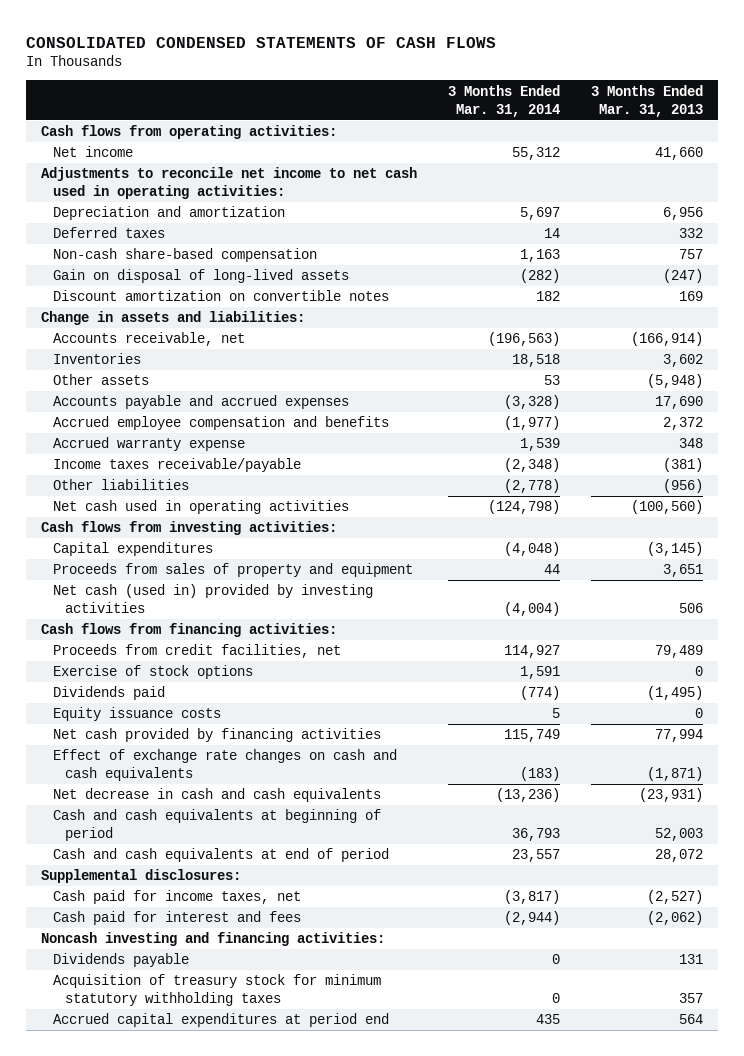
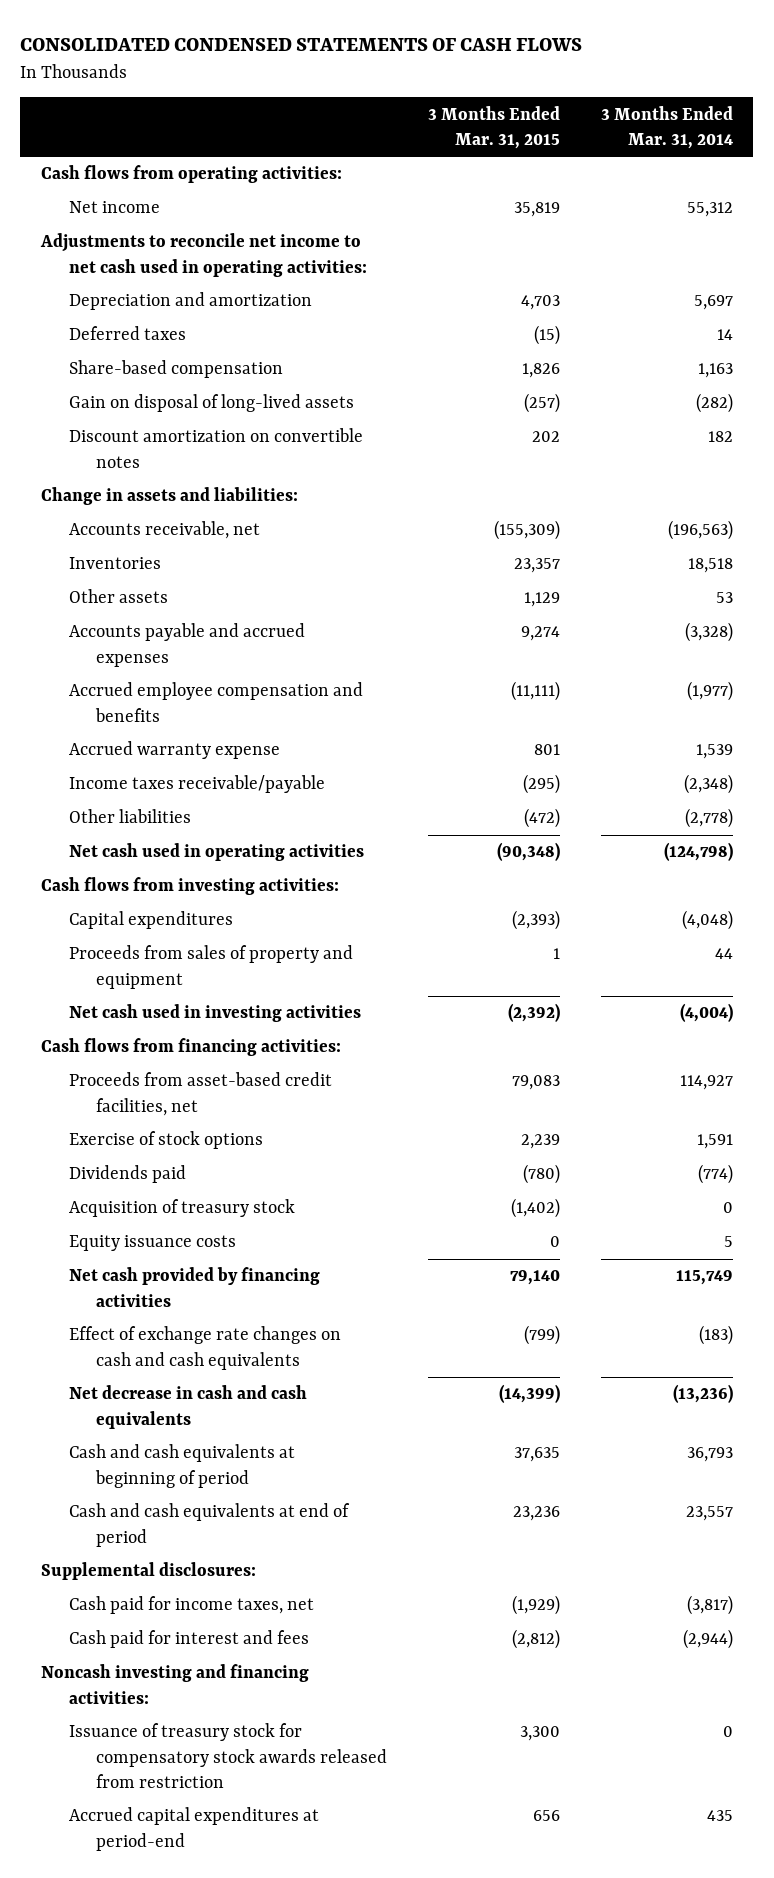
- | 3 Months Ended Mar. 31, 2014 | 3 Months Ended Mar. 31, 2013
+ | 3 Months Ended Mar. 31, 2015 | 3 Months Ended Mar. 31, 2014
- Non-cash share-based compensation | 1,163 | 757
+ Share-based compensation | 1,826 | 1,163
- Net cash (used in) provided by investing activities | (4,004) | 506
+ Net cash used in investing activities | (2,392) | (4,004)
- Proceeds from credit facilities, net | 114,927 | 79,489
+ Proceeds from asset-based credit facilities, net | 79,083 | 114,927
+ Acquisition of treasury stock | (1,402) | 0
- Dividends payable | 0 | 131
- Acquisition of treasury stock for minimum statutory withholding taxes | 0 | 357
- Accrued capital expenditures at period end | 435 | 564
+ Issuance of treasury stock for compensatory stock awards released from restriction | 3,300 | 0
+ Accrued capital expenditures at period-end | 656 | 435

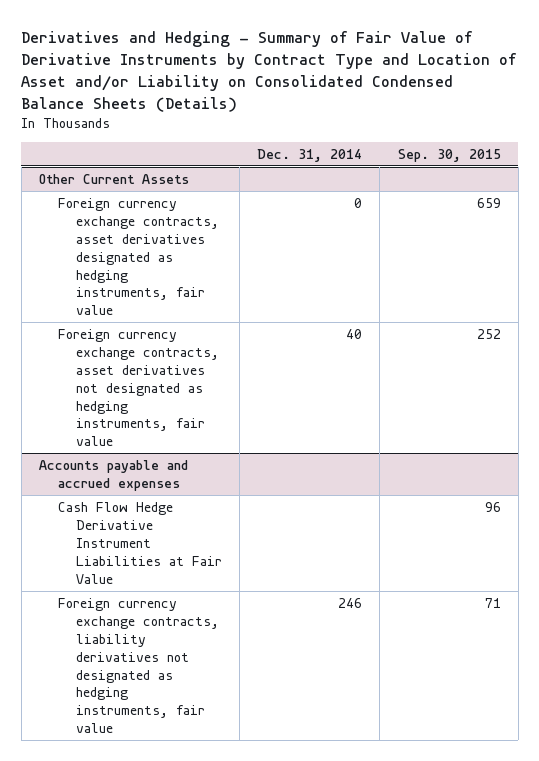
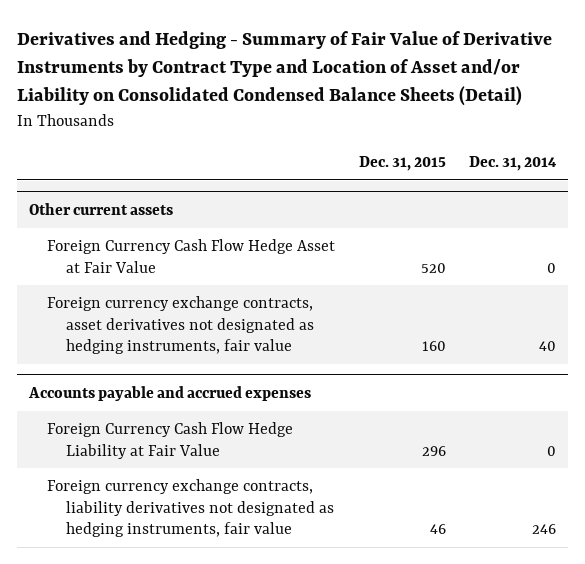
- Derivatives and Hedging - Summary of Fair Value of Derivative Instruments by Contract Type and Location of Asset and/or Liability on Consolidated Condensed Balance Sheets (Details)
+ Derivatives and Hedging - Summary of Fair Value of Derivative Instruments by Contract Type and Location of Asset and/or Liability on Consolidated Condensed Balance Sheets (Detail)
- | Dec. 31, 2014 | Sep. 30, 2015
+ | Dec. 31, 2015 | Dec. 31, 2014
- Other Current Assets
- Foreign currency exchange contracts, asset derivatives designated as hedging instruments, fair value | 0 | 659
+ Other current assets
+ Foreign Currency Cash Flow Hedge Asset at Fair Value | 520 | 0
@ Accounts payable and accrued expenses
- Cash Flow Hedge Derivative Instrument Liabilities at Fair Value | | 96
+ Foreign Currency Cash Flow Hedge Liability at Fair Value | 296 | 0

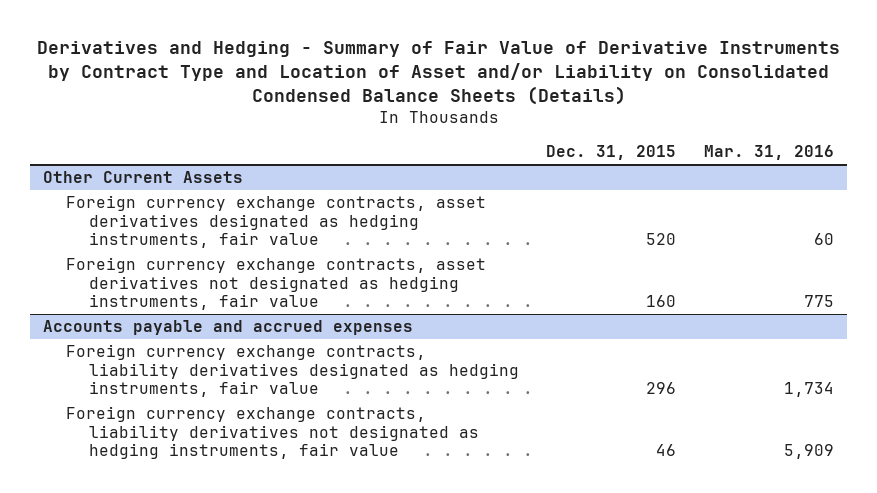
- Derivatives and Hedging - Summary of Fair Value of Derivative Instruments by Contract Type and Location of Asset and/or Liability on Consolidated Condensed Balance Sheets (Detail)
+ Derivatives and Hedging - Summary of Fair Value of Derivative Instruments by Contract Type and Location of Asset and/or Liability on Consolidated Condensed Balance Sheets (Details)
- | Dec. 31, 2015 | Dec. 31, 2014
+ | Dec. 31, 2015 | Mar. 31, 2016
- Other current assets
- Foreign Currency Cash Flow Hedge Asset at Fair Value | 520 | 0
+ Other Current Assets
+ Foreign currency exchange contracts, asset derivatives designated as hedging instruments, fair value | 520 | 60
@ Accounts payable and accrued expenses
- Foreign Currency Cash Flow Hedge Liability at Fair Value | 296 | 0
+ Foreign currency exchange contracts, liability derivatives designated as hedging instruments, fair value | 296 | 1,734

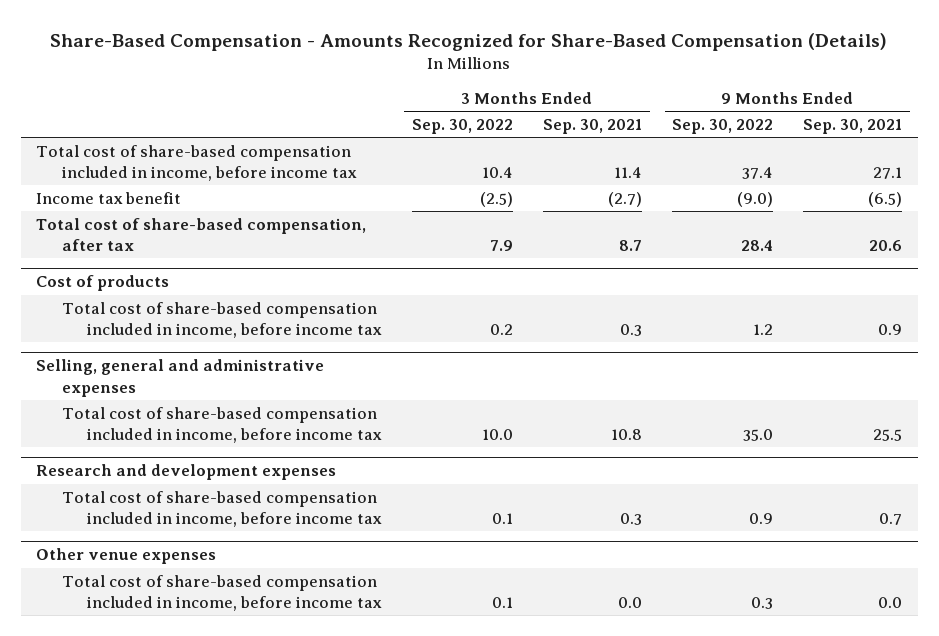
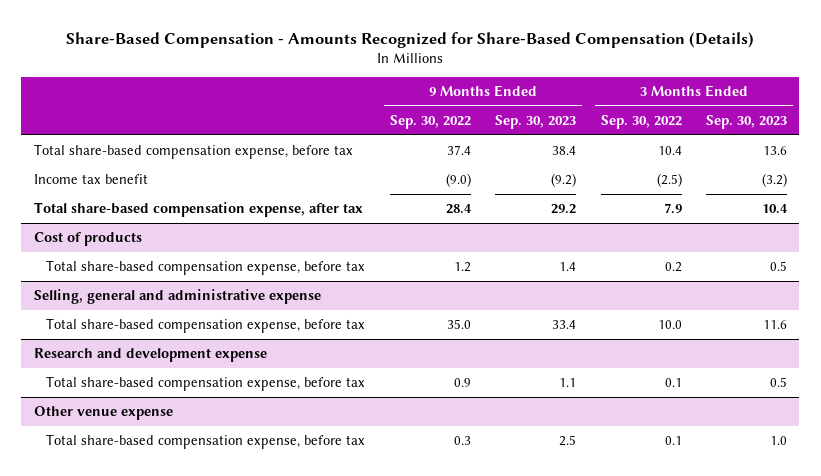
- | 3 Months Ended Sep. 30, 2022 | 3 Months Ended Sep. 30, 2021 | 9 Months Ended Sep. 30, 2022 | 9 Months Ended Sep. 30, 2021
+ | 9 Months Ended Sep. 30, 2022 | 9 Months Ended Sep. 30, 2023 | 3 Months Ended Sep. 30, 2022 | 3 Months Ended Sep. 30, 2023
- Total cost of share-based compensation included in income, before income tax | 10.4 | 11.4 | 37.4 | 27.1
+ Total share-based compensation expense, before tax | 37.4 | 38.4 | 10.4 | 13.6
- Total cost of share-based compensation, after tax | 7.9 | 8.7 | 28.4 | 20.6
+ Total share-based compensation expense, after tax | 28.4 | 29.2 | 7.9 | 10.4
@ Cost of products
- Total cost of share-based compensation included in income, before income tax | 0.2 | 0.3 | 1.2 | 0.9
- Selling, general and administrative expenses
- Total cost of share-based compensation included in income, before income tax | 10.0 | 10.8 | 35.0 | 25.5
- Research and development expenses
- Total cost of share-based compensation included in income, before income tax | 0.1 | 0.3 | 0.9 | 0.7
- Other venue expenses
- Total cost of share-based compensation included in income, before income tax | 0.1 | 0.0 | 0.3 | 0.0
@ Cost of products
+ Total share-based compensation expense, before tax | 1.2 | 1.4 | 0.2 | 0.5
+ Selling, general and administrative expense
+ Total share-based compensation expense, before tax | 35.0 | 33.4 | 10.0 | 11.6
+ Research and development expense
+ Total share-based compensation expense, before tax | 0.9 | 1.1 | 0.1 | 0.5
+ Other venue expense
+ Total share-based compensation expense, before tax | 0.3 | 2.5 | 0.1 | 1.0

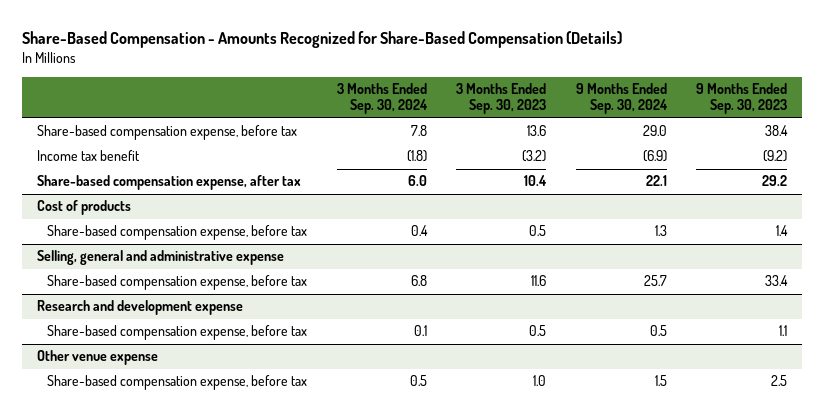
- | 9 Months Ended Sep. 30, 2022 | 9 Months Ended Sep. 30, 2023 | 3 Months Ended Sep. 30, 2022 | 3 Months Ended Sep. 30, 2023
+ | 3 Months Ended Sep. 30, 2024 | 3 Months Ended Sep. 30, 2023 | 9 Months Ended Sep. 30, 2024 | 9 Months Ended Sep. 30, 2023
- Total share-based compensation expense, before tax | 37.4 | 38.4 | 10.4 | 13.6
+ Share-based compensation expense, before tax | 7.8 | 13.6 | 29.0 | 38.4
- Total share-based compensation expense, after tax | 28.4 | 29.2 | 7.9 | 10.4
+ Share-based compensation expense, after tax | 6.0 | 10.4 | 22.1 | 29.2
@ Cost of products
- Total share-based compensation expense, before tax | 1.2 | 1.4 | 0.2 | 0.5
+ Share-based compensation expense, before tax | 0.4 | 0.5 | 1.3 | 1.4
@ Selling, general and administrative expense
- Total share-based compensation expense, before tax | 35.0 | 33.4 | 10.0 | 11.6
+ Share-based compensation expense, before tax | 6.8 | 11.6 | 25.7 | 33.4
@ Research and development expense
- Total share-based compensation expense, before tax | 0.9 | 1.1 | 0.1 | 0.5
+ Share-based compensation expense, before tax | 0.1 | 0.5 | 0.5 | 1.1
@ Other venue expense
- Total share-based compensation expense, before tax | 0.3 | 2.5 | 0.1 | 1.0
+ Share-based compensation expense, before tax | 0.5 | 1.0 | 1.5 | 2.5

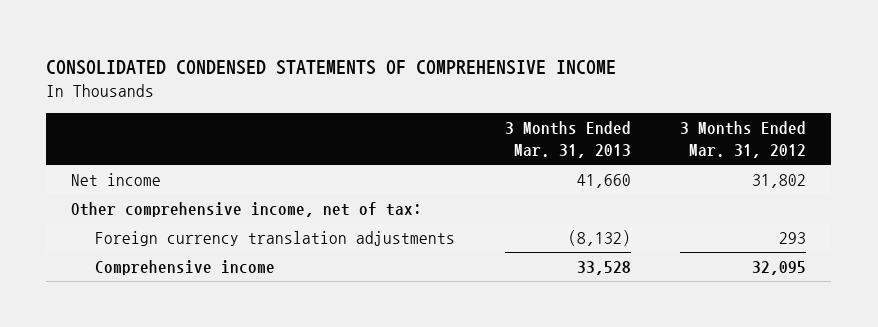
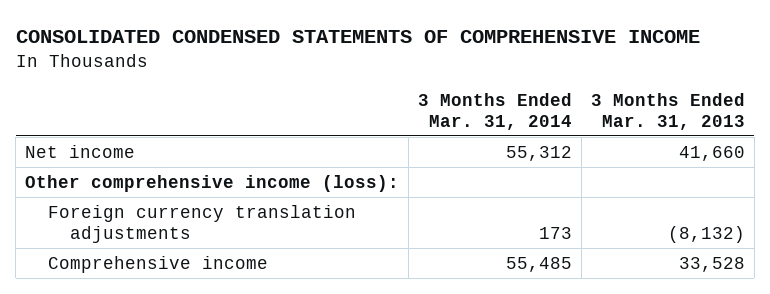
- | 3 Months Ended Mar. 31, 2013 | 3 Months Ended Mar. 31, 2012
+ | 3 Months Ended Mar. 31, 2014 | 3 Months Ended Mar. 31, 2013
- Other comprehensive income, net of tax:
+ Other comprehensive income (loss):

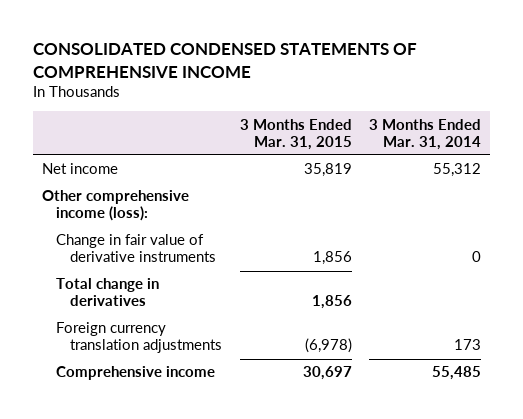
- | 3 Months Ended Mar. 31, 2014 | 3 Months Ended Mar. 31, 2013
+ | 3 Months Ended Mar. 31, 2015 | 3 Months Ended Mar. 31, 2014
+ Change in fair value of derivative instruments | 1,856 | 0
+ Total change in derivatives | 1,856 |

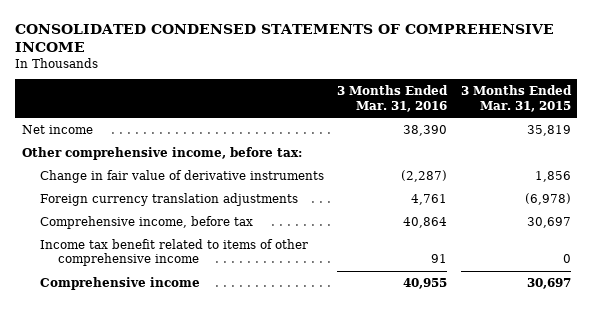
- | 3 Months Ended Mar. 31, 2015 | 3 Months Ended Mar. 31, 2014
+ | 3 Months Ended Mar. 31, 2016 | 3 Months Ended Mar. 31, 2015
- Other comprehensive income (loss):
+ Other comprehensive income, before tax:
- Total change in derivatives | 1,856 |
+ Comprehensive income, before tax | 40,864 | 30,697
+ Income tax benefit related to items of other comprehensive income | 91 | 0

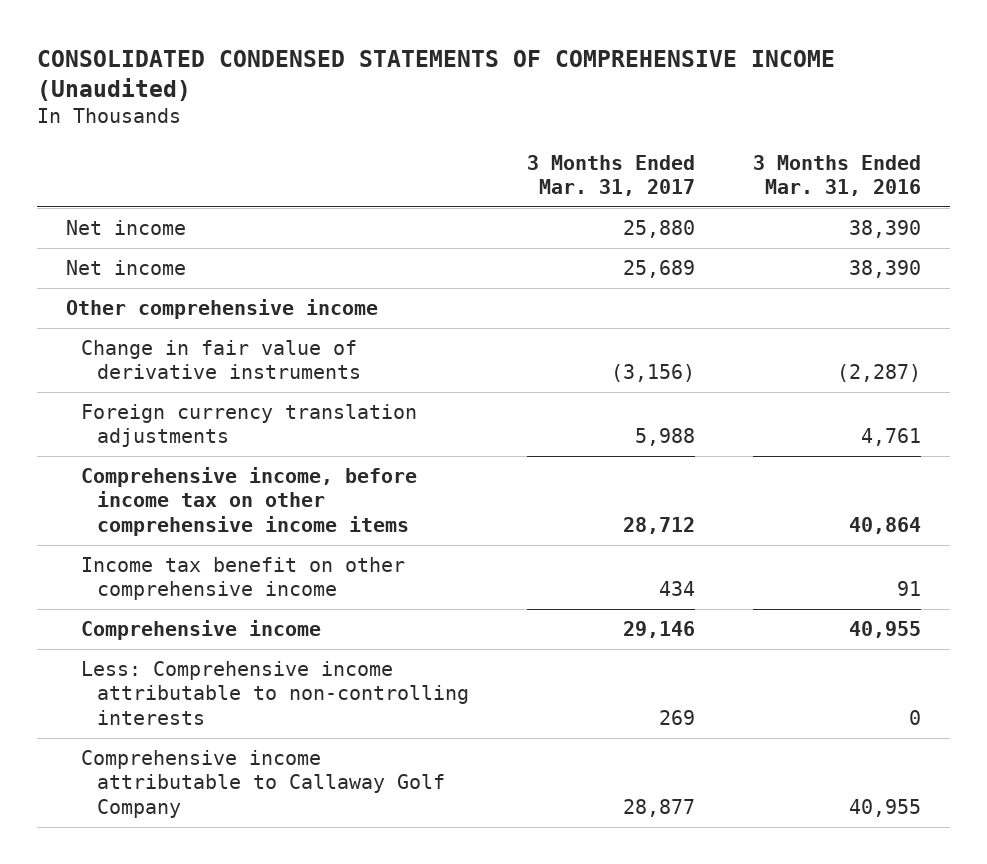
- CONSOLIDATED CONDENSED STATEMENTS OF COMPREHENSIVE INCOME
+ CONSOLIDATED CONDENSED STATEMENTS OF COMPREHENSIVE INCOME (Unaudited)
- | 3 Months Ended Mar. 31, 2016 | 3 Months Ended Mar. 31, 2015
+ | 3 Months Ended Mar. 31, 2017 | 3 Months Ended Mar. 31, 2016
- Other comprehensive income, before tax:
+ Net income | 25,689 | 38,390
+ Other comprehensive income
- Comprehensive income, before tax | 40,864 | 30,697
- Income tax benefit related to items of other comprehensive income | 91 | 0
+ Comprehensive income, before income tax on other comprehensive income items | 28,712 | 40,864
+ Income tax benefit on other comprehensive income | 434 | 91
+ Less: Comprehensive income attributable to non-controlling interests | 269 | 0
+ Comprehensive income attributable to Callaway Golf Company | 28,877 | 40,955

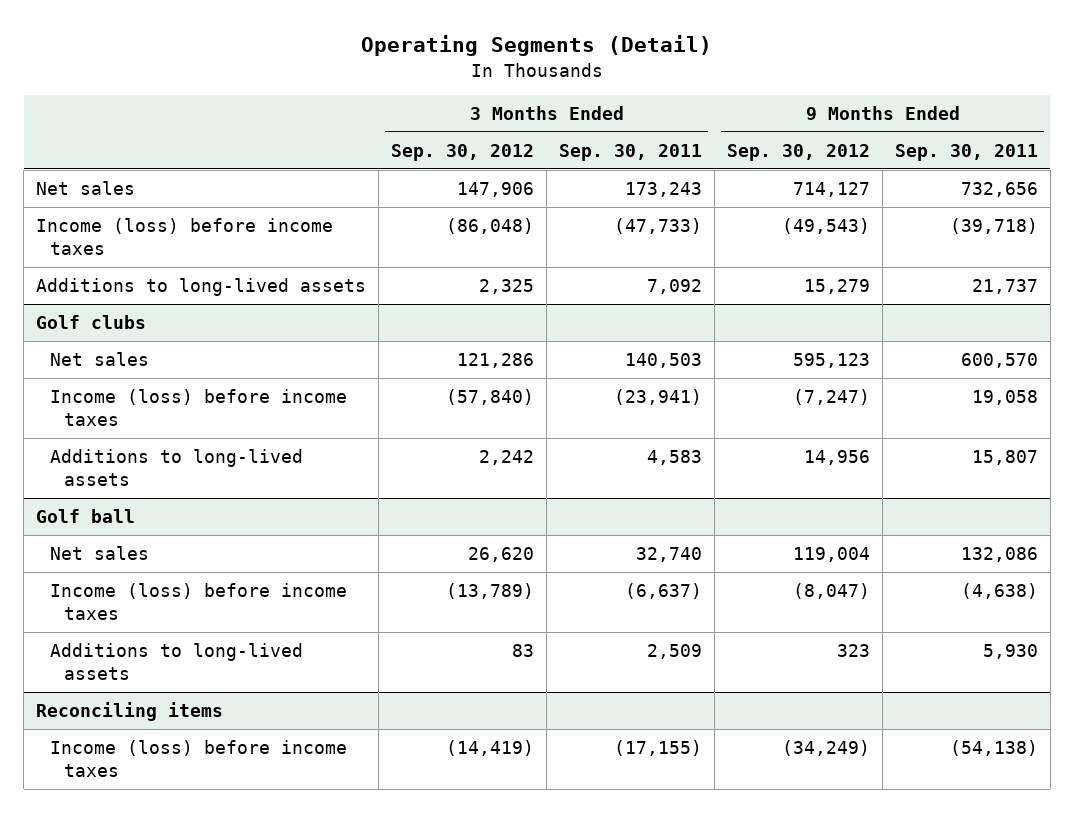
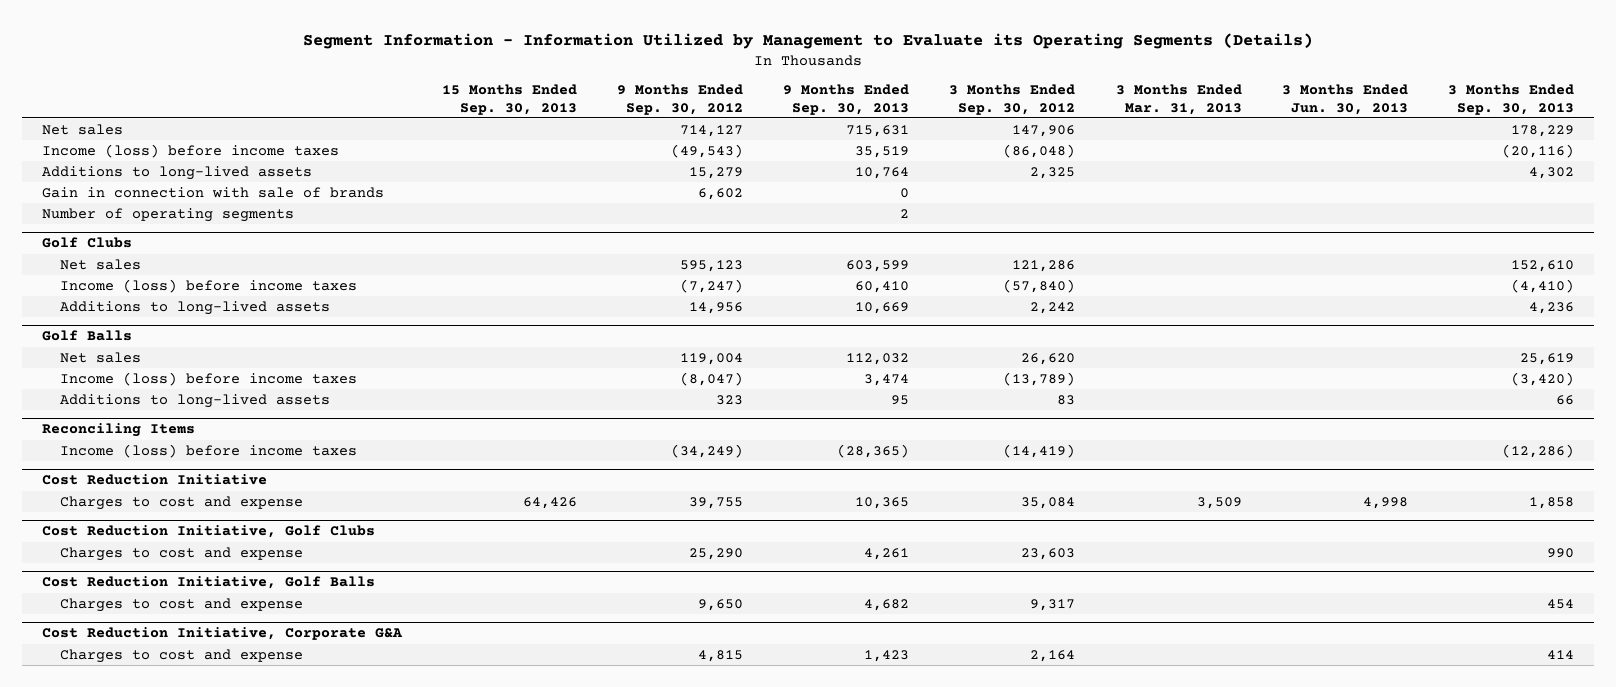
- Operating Segments (Detail)
+ Segment Information - Information Utilized by Management to Evaluate its Operating Segments (Details)
- | 3 Months Ended Sep. 30, 2012 | 3 Months Ended Sep. 30, 2011 | 9 Months Ended Sep. 30, 2012 | 9 Months Ended Sep. 30, 2011
+ | 15 Months Ended Sep. 30, 2013 | 9 Months Ended Sep. 30, 2012 | 9 Months Ended Sep. 30, 2013 | 3 Months Ended Sep. 30, 2012 | 3 Months Ended Mar. 31, 2013 | 3 Months Ended Jun. 30, 2013 | 3 Months Ended Sep. 30, 2013
- Golf clubs
+ Gain in connection with sale of brands | | 6,602 | 0 | | | |
+ Number of operating segments | | | 2 | | | |
+ Golf Clubs
- Golf ball
+ Golf Balls
- Reconciling items
+ Reconciling Items
+ Cost Reduction Initiative
+ Charges to cost and expense | 64,426 | 39,755 | 10,365 | 35,084 | 3,509 | 4,998 | 1,858
+ Cost Reduction Initiative, Golf Clubs
+ Charges to cost and expense | | 25,290 | 4,261 | 23,603 | | | 990
+ Cost Reduction Initiative, Golf Balls
+ Charges to cost and expense | | 9,650 | 4,682 | 9,317 | | | 454
+ Cost Reduction Initiative, Corporate G&A
+ Charges to cost and expense | | 4,815 | 1,423 | 2,164 | | | 414

